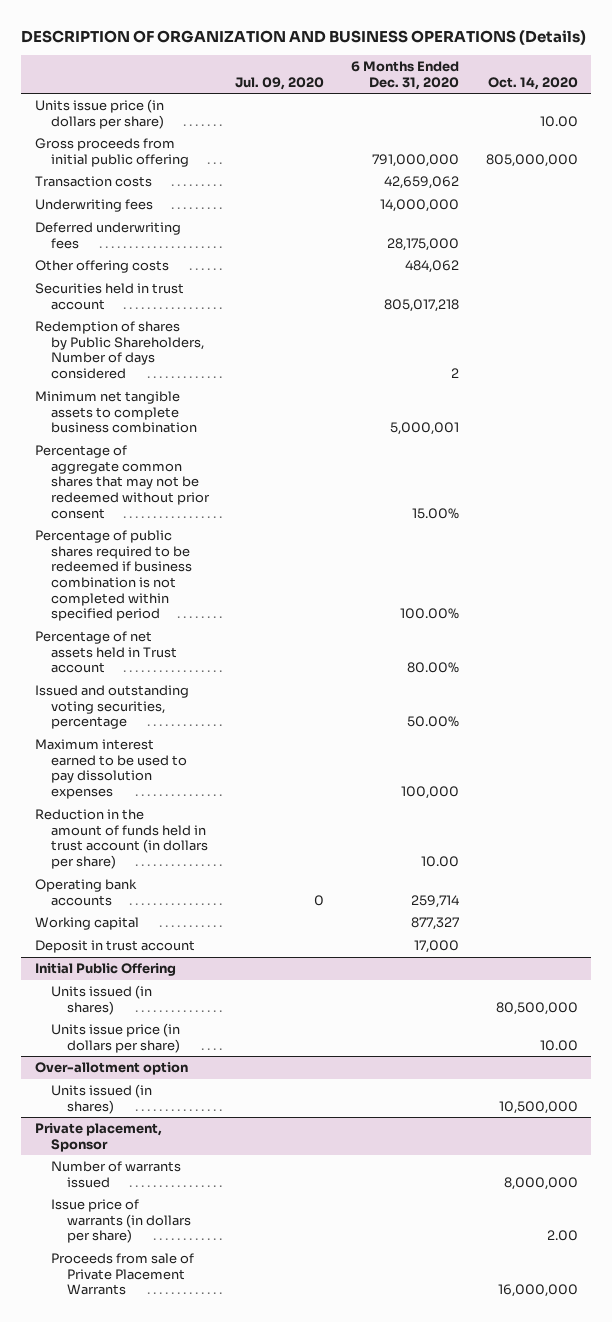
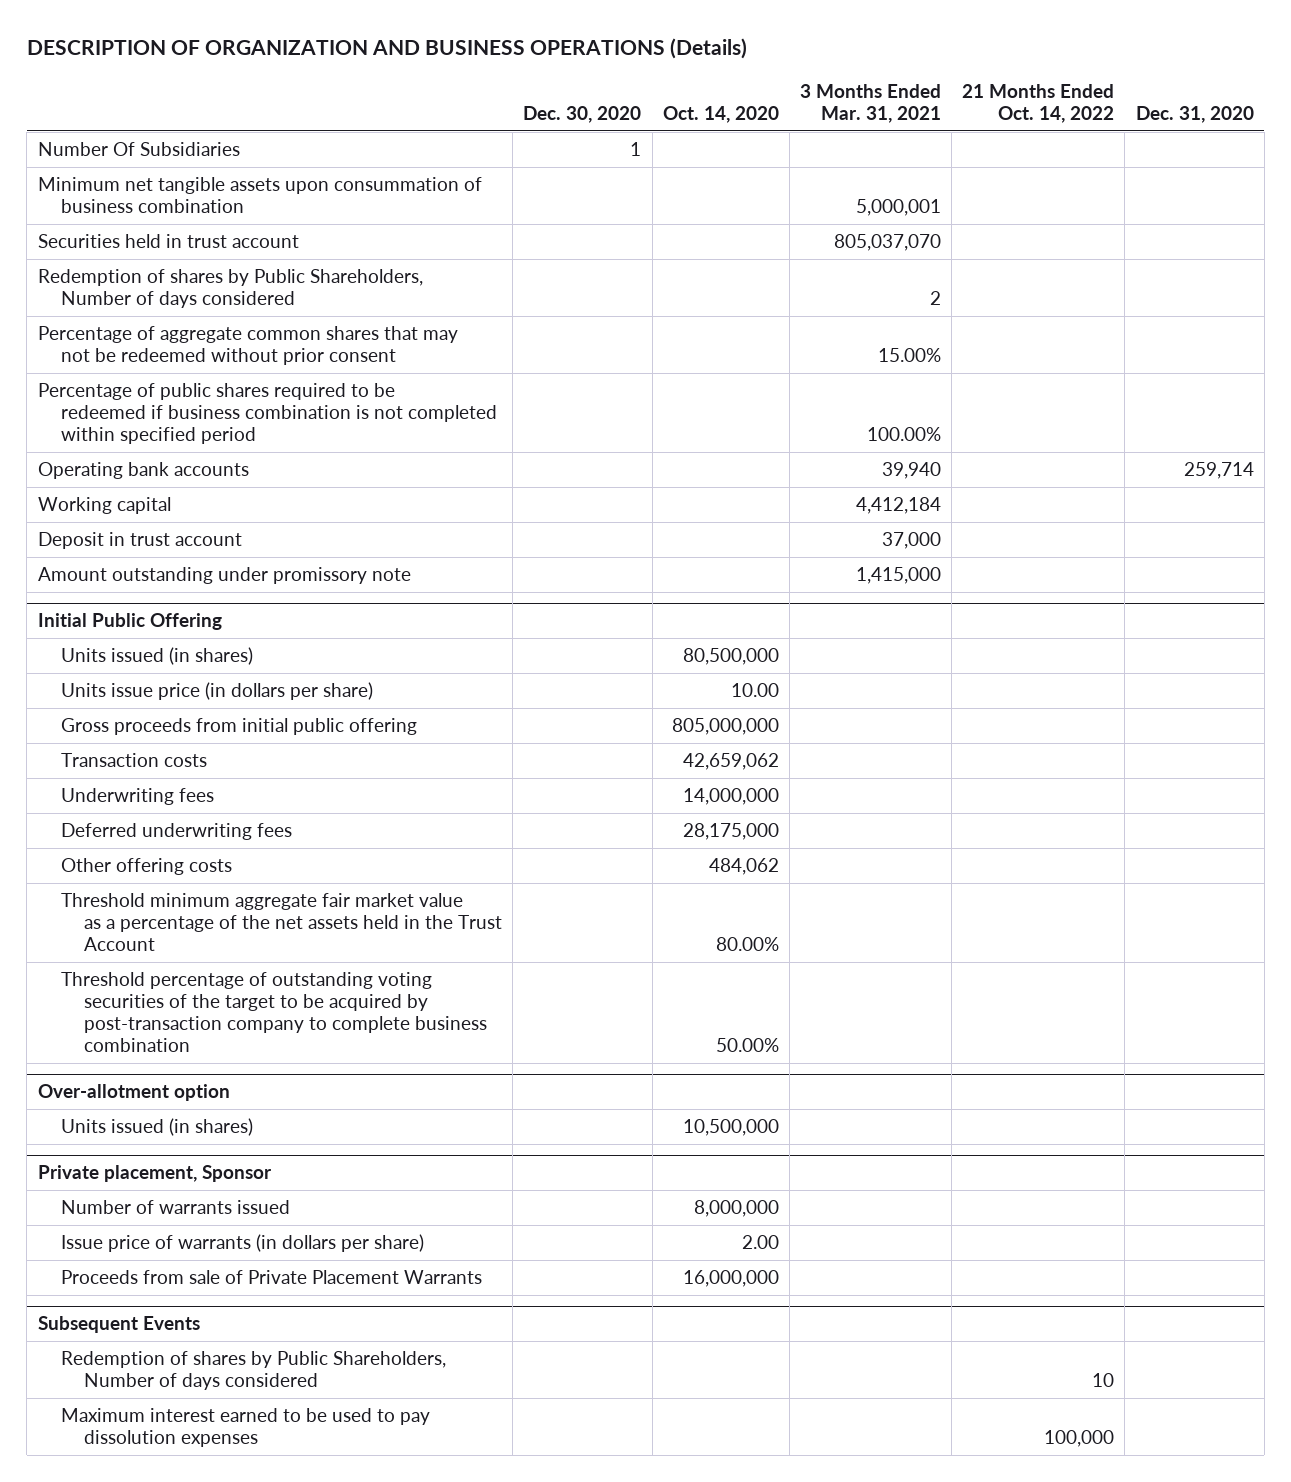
- | Jul. 09, 2020 | 6 Months Ended Dec. 31, 2020 | Oct. 14, 2020
+ | Dec. 30, 2020 | Oct. 14, 2020 | 3 Months Ended Mar. 31, 2021 | 21 Months Ended Oct. 14, 2022 | Dec. 31, 2020
- Units issue price (in dollars per share) | | | 10.00
- Gross proceeds from initial public offering | | 791,000,000 | 805,000,000
- Transaction costs | | 42,659,062 |
- Underwriting fees | | 14,000,000 |
- Deferred underwriting fees | | 28,175,000 |
- Other offering costs | | 484,062 |
+ Number Of Subsidiaries | 1 | | | |
+ Minimum net tangible assets upon consummation of business combination | | | 5,000,001 | |
- Minimum net tangible assets to complete business combination | | 5,000,001 |
- Percentage of net assets held in Trust account | | 80.00% |
- Issued and outstanding voting securities, percentage | | 50.00% |
- Maximum interest earned to be used to pay dissolution expenses | | 100,000 |
- Reduction in the amount of funds held in trust account (in dollars per share) | | 10.00 |
+ Amount outstanding under promissory note | | | 1,415,000 | |
@ Initial Public Offering
+ Gross proceeds from initial public offering | | 805,000,000 | | |
+ Transaction costs | | 42,659,062 | | |
+ Underwriting fees | | 14,000,000 | | |
+ Deferred underwriting fees | | 28,175,000 | | |
+ Other offering costs | | 484,062 | | |
+ Threshold minimum aggregate fair market value as a percentage of the net assets held in the Trust Account | | 80.00% | | |
+ Threshold percentage of outstanding voting securities of the target to be acquired by post-transaction company to complete business combination | | 50.00% | | |
+ Subsequent Events
+ Redemption of shares by Public Shareholders, Number of days considered | | | | 10 |
+ Maximum interest earned to be used to pay dissolution expenses | | | | 100,000 |

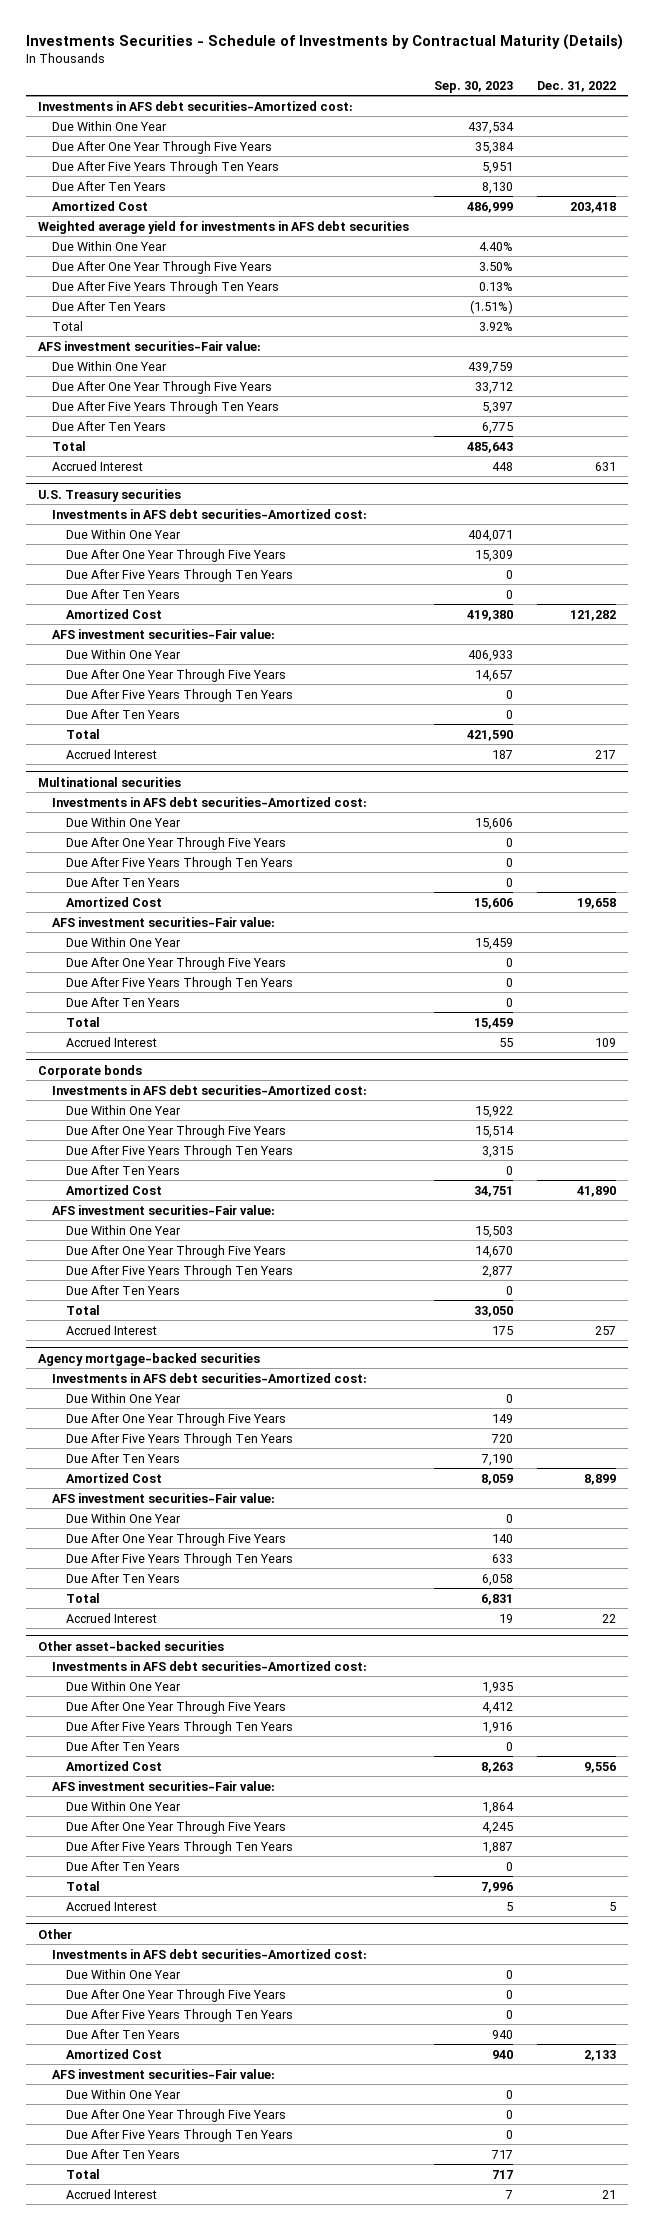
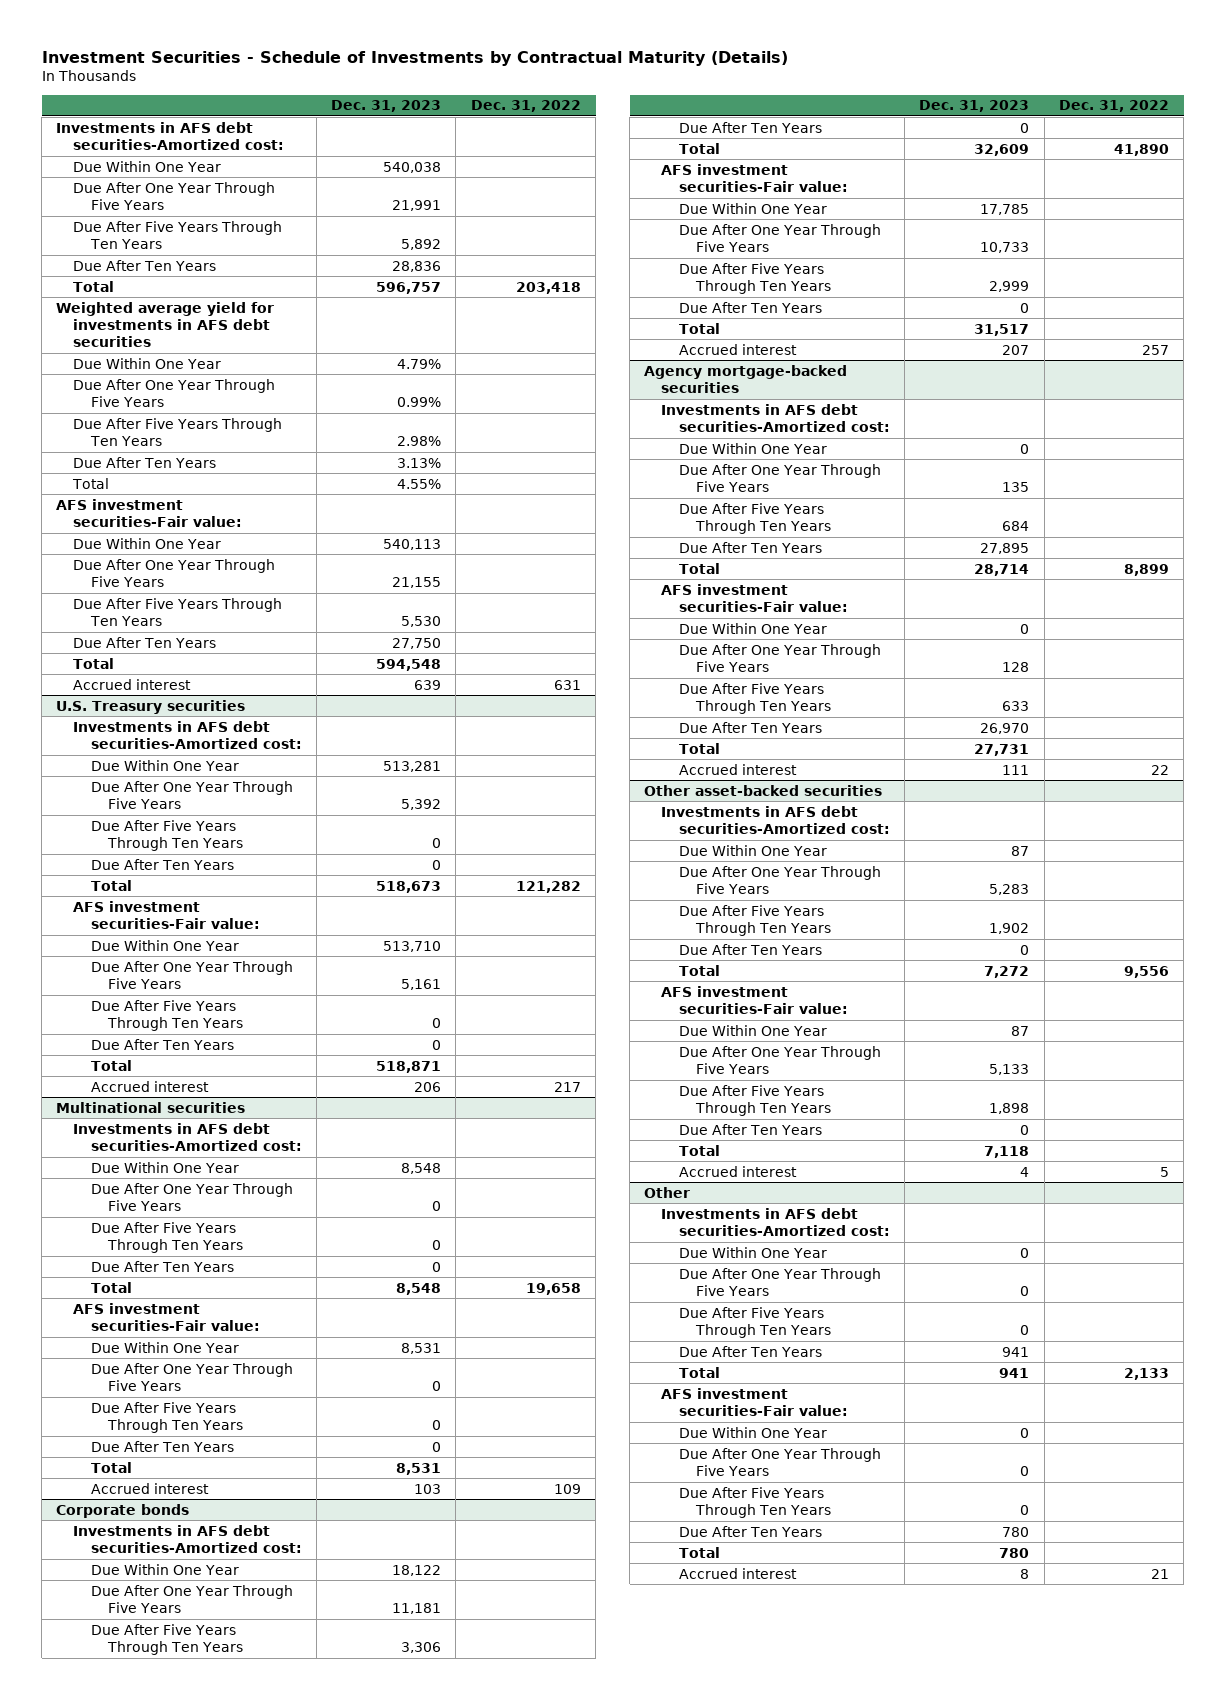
- Investments Securities - Schedule of Investments by Contractual Maturity (Details)
+ Investment Securities - Schedule of Investments by Contractual Maturity (Details)
- | Sep. 30, 2023 | Dec. 31, 2022
+ | Dec. 31, 2023 | Dec. 31, 2022
- Amortized Cost | 486,999 | 203,418
+ Total | 596,757 | 203,418
- Accrued Interest | 448 | 631
+ Accrued interest | 639 | 631
@ U.S. Treasury securities
- Amortized Cost | 419,380 | 121,282
+ Total | 518,673 | 121,282
- Accrued Interest | 187 | 217
+ Accrued interest | 206 | 217
@ Multinational securities
- Amortized Cost | 15,606 | 19,658
+ Total | 8,548 | 19,658
- Accrued Interest | 55 | 109
+ Accrued interest | 103 | 109
@ Corporate bonds
- Amortized Cost | 34,751 | 41,890
+ Total | 32,609 | 41,890
- Accrued Interest | 175 | 257
+ Accrued interest | 207 | 257
@ Agency mortgage-backed securities
- Amortized Cost | 8,059 | 8,899
+ Total | 28,714 | 8,899
- Accrued Interest | 19 | 22
+ Accrued interest | 111 | 22
@ Other asset-backed securities
- Amortized Cost | 8,263 | 9,556
+ Total | 7,272 | 9,556
- Accrued Interest | 5 | 5
+ Accrued interest | 4 | 5
@ Other
- Amortized Cost | 940 | 2,133
+ Total | 941 | 2,133
- Accrued Interest | 7 | 21
+ Accrued interest | 8 | 21

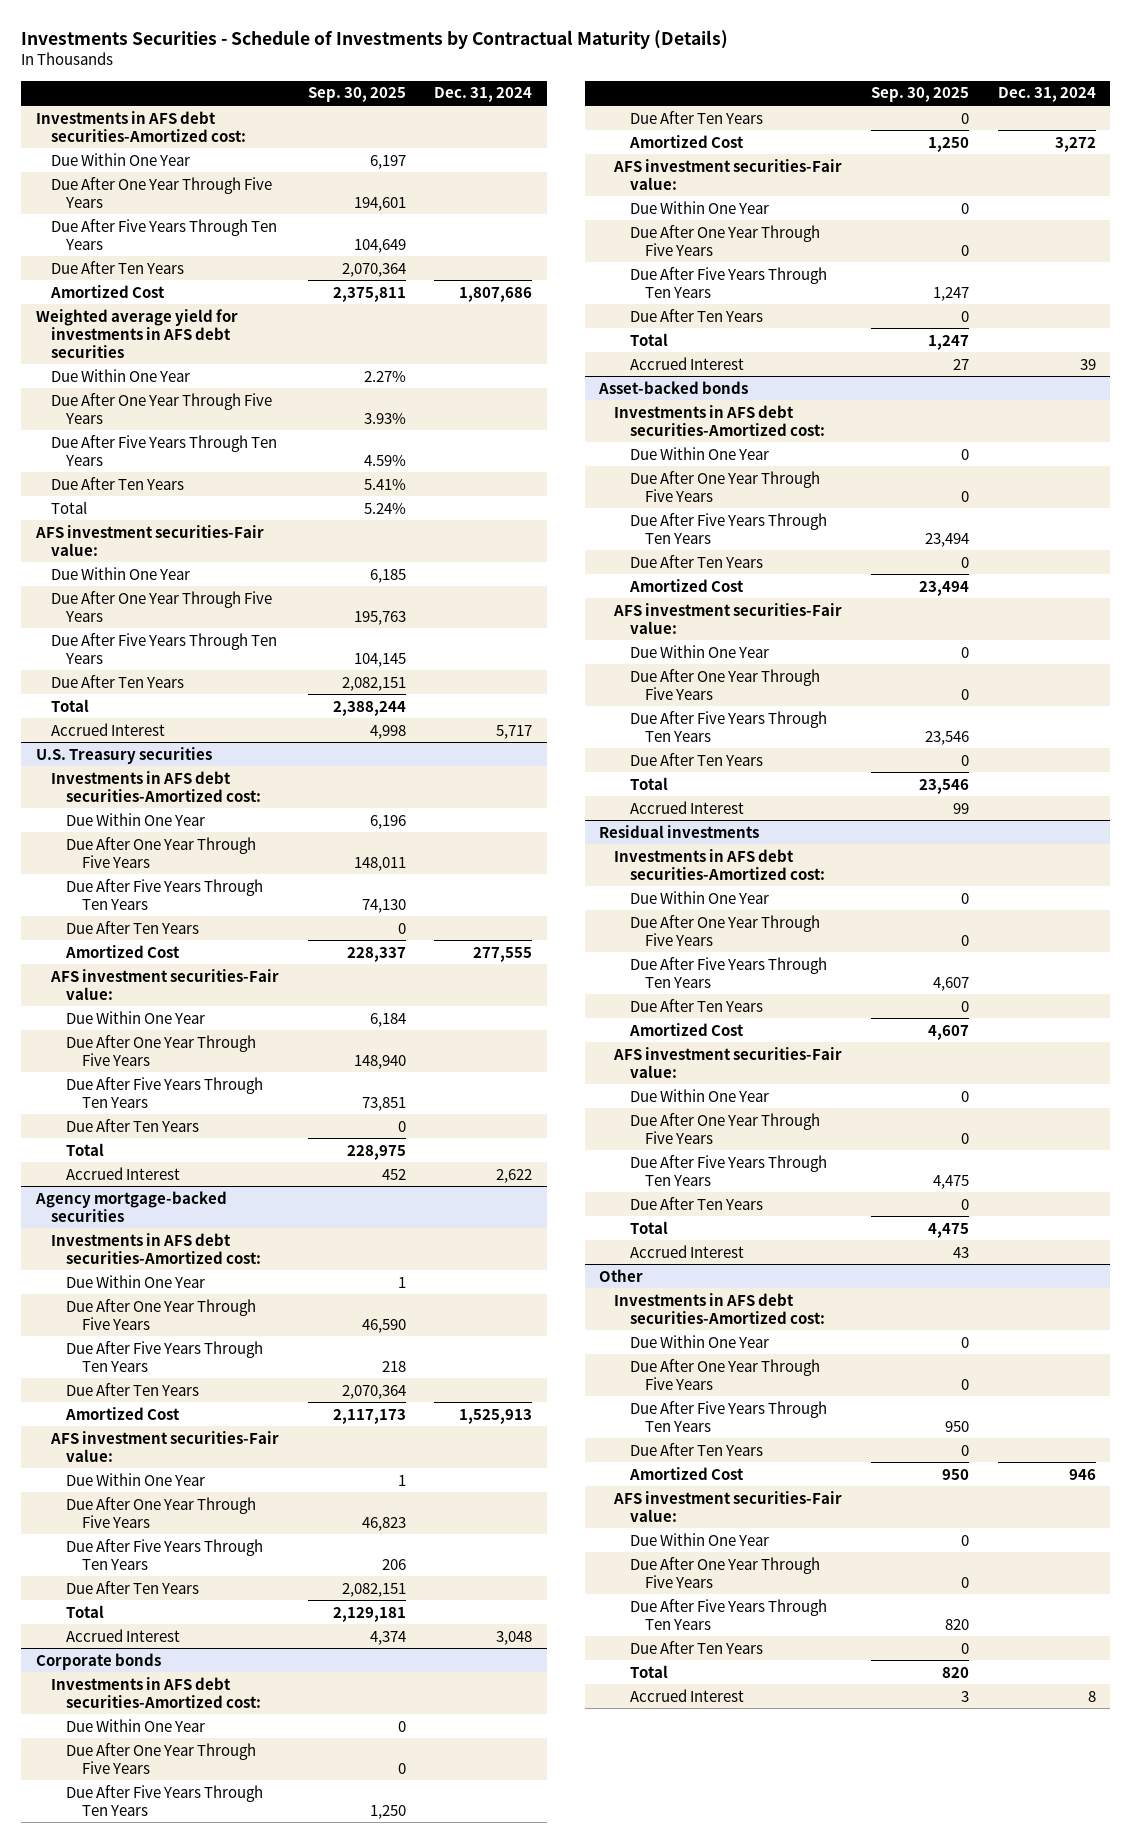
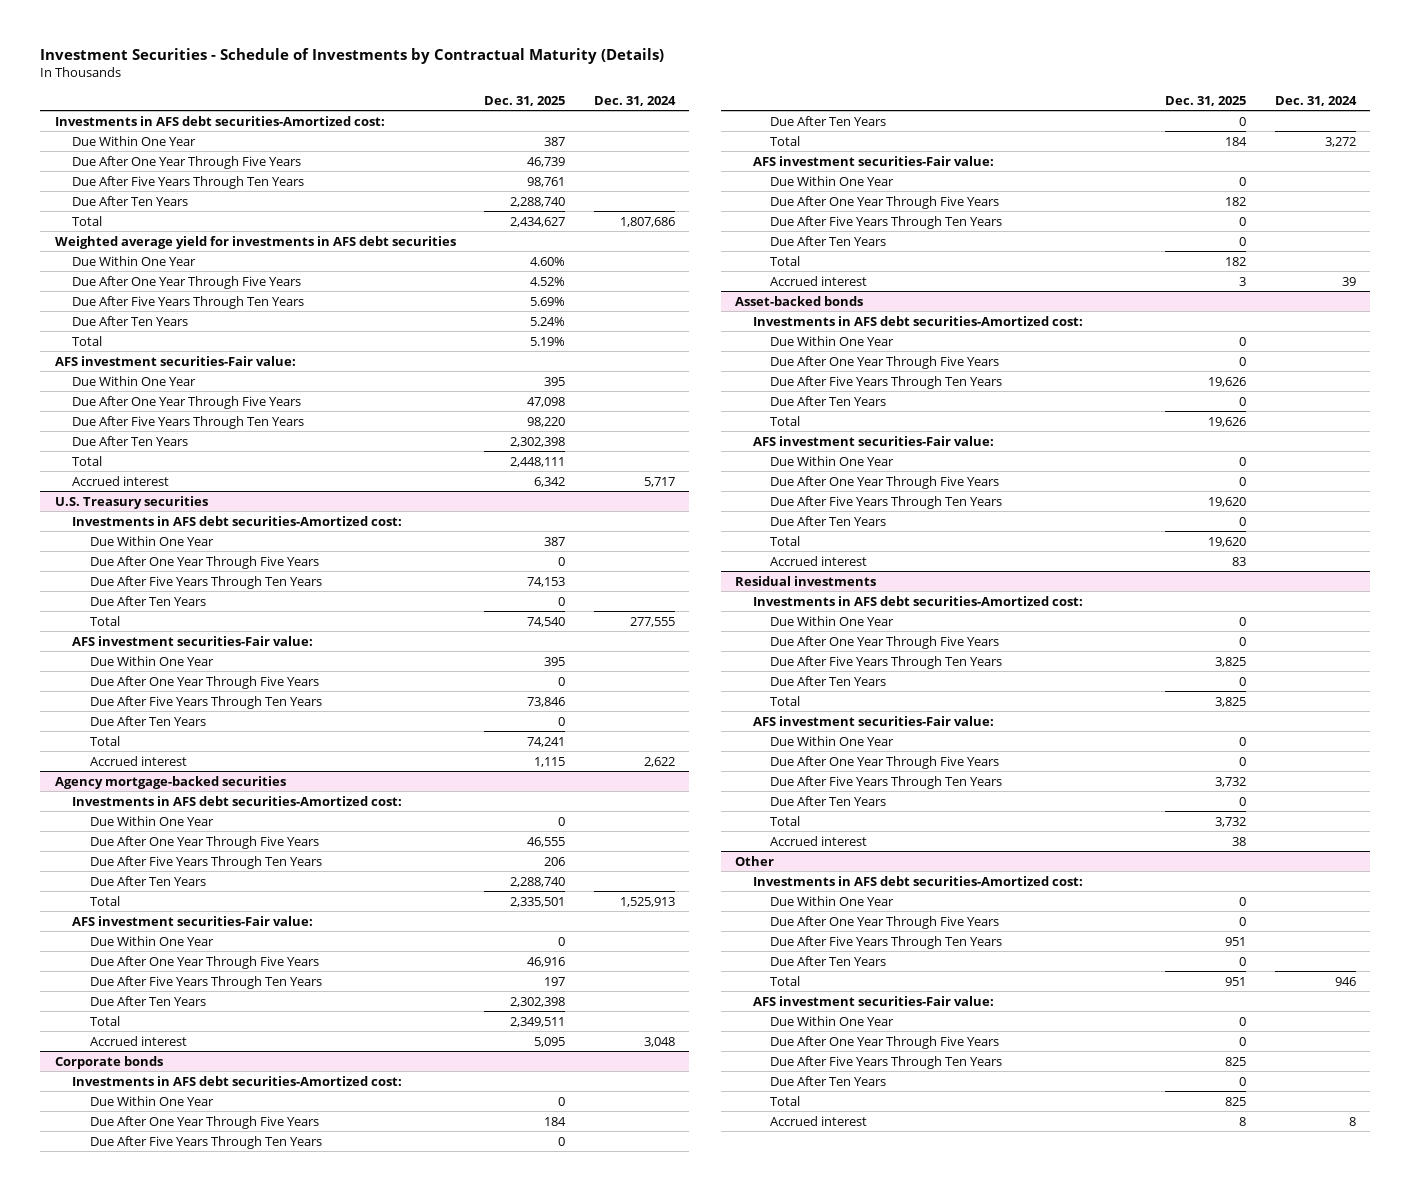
- Investments Securities - Schedule of Investments by Contractual Maturity (Details)
+ Investment Securities - Schedule of Investments by Contractual Maturity (Details)
- | Sep. 30, 2025 | Dec. 31, 2024
+ | Dec. 31, 2025 | Dec. 31, 2024
- Amortized Cost | 2,375,811 | 1,807,686
+ Total | 2,434,627 | 1,807,686
- Accrued Interest | 4,998 | 5,717
+ Accrued interest | 6,342 | 5,717
@ U.S. Treasury securities
- Amortized Cost | 228,337 | 277,555
+ Total | 74,540 | 277,555
- Accrued Interest | 452 | 2,622
+ Accrued interest | 1,115 | 2,622
@ Agency mortgage-backed securities
- Amortized Cost | 2,117,173 | 1,525,913
+ Total | 2,335,501 | 1,525,913
- Accrued Interest | 4,374 | 3,048
+ Accrued interest | 5,095 | 3,048
@ Corporate bonds
- Amortized Cost | 1,250 | 3,272
+ Total | 184 | 3,272
- Accrued Interest | 27 | 39
+ Accrued interest | 3 | 39
@ Asset-backed bonds
- Amortized Cost | 23,494 |
+ Total | 19,626 |
- Accrued Interest | 99 |
+ Accrued interest | 83 |
@ Residual investments
- Amortized Cost | 4,607 |
+ Total | 3,825 |
- Accrued Interest | 43 |
+ Accrued interest | 38 |
@ Other
- Amortized Cost | 950 | 946
+ Total | 951 | 946
- Accrued Interest | 3 | 8
+ Accrued interest | 8 | 8

